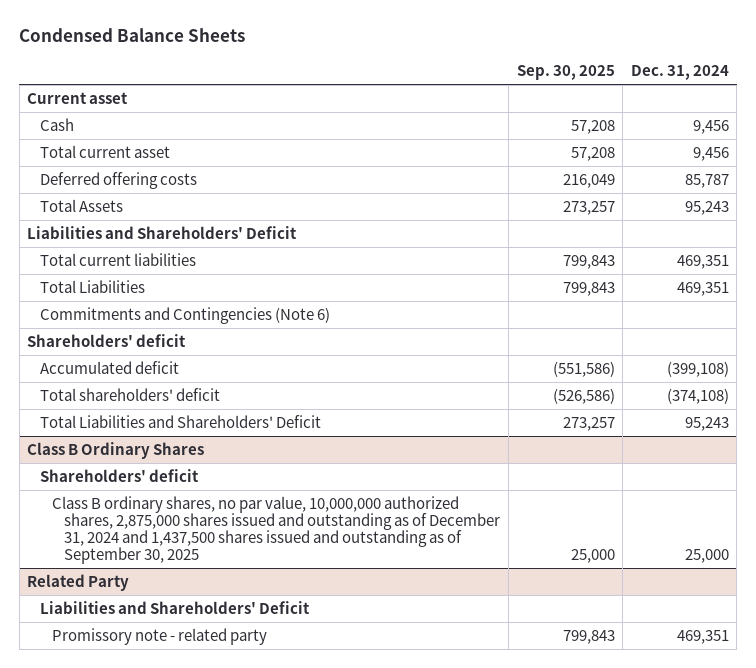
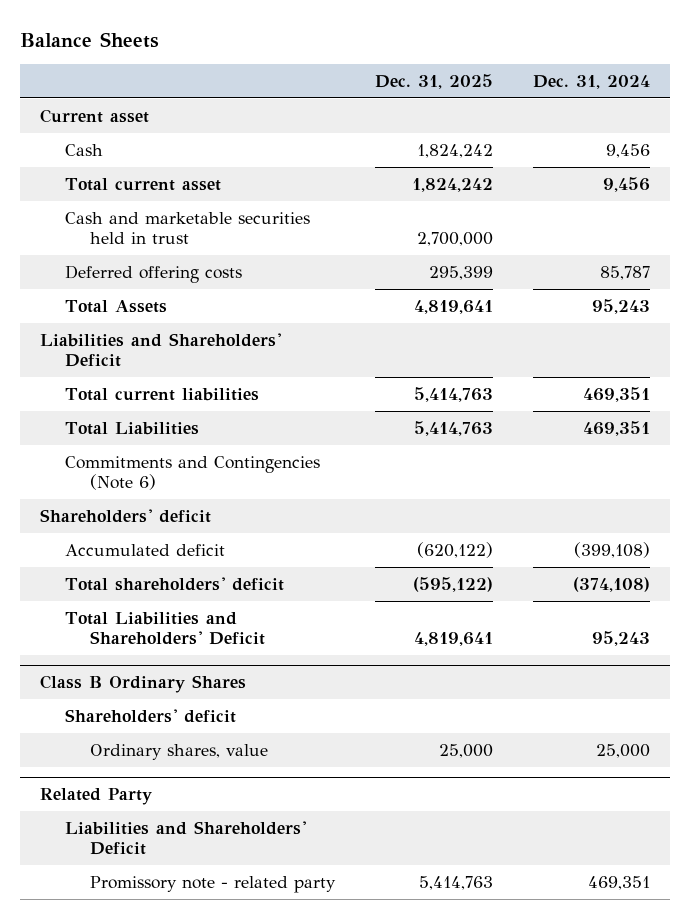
- Condensed Balance Sheets
+ Balance Sheets
- | Sep. 30, 2025 | Dec. 31, 2024
+ | Dec. 31, 2025 | Dec. 31, 2024
+ Cash and marketable securities held in trust | 2,700,000 |
@ Class B Ordinary Shares
- Class B ordinary shares, no par value, 10,000,000 authorized shares, 2,875,000 shares issued and outstanding as of December 31, 2024 and 1,437,500 shares issued and outstanding as of September 30, 2025 | 25,000 | 25,000
+ Ordinary shares, value | 25,000 | 25,000

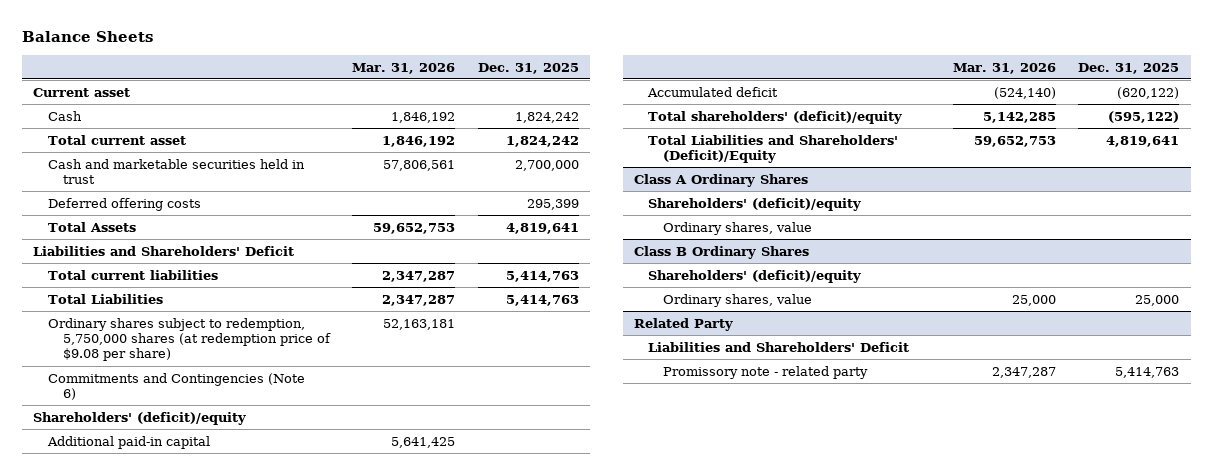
- | Dec. 31, 2025 | Dec. 31, 2024
+ | Mar. 31, 2026 | Dec. 31, 2025
+ Ordinary shares subject to redemption, 5,750,000 shares (at redemption price of $9.08 per share) | 52,163,181 |
- Shareholders' deficit
+ Shareholders' (deficit)/equity
+ Additional paid-in capital | 5,641,425 |
- Total shareholders' deficit | (595,122) | (374,108)
- Total Liabilities and Shareholders' Deficit | 4,819,641 | 95,243
+ Total shareholders' (deficit)/equity | 5,142,285 | (595,122)
+ Total Liabilities and Shareholders' (Deficit)/Equity | 59,652,753 | 4,819,641
+ Class A Ordinary Shares
+ Shareholders' (deficit)/equity
+ Ordinary shares, value
@ Class B Ordinary Shares
- Shareholders' deficit
+ Shareholders' (deficit)/equity

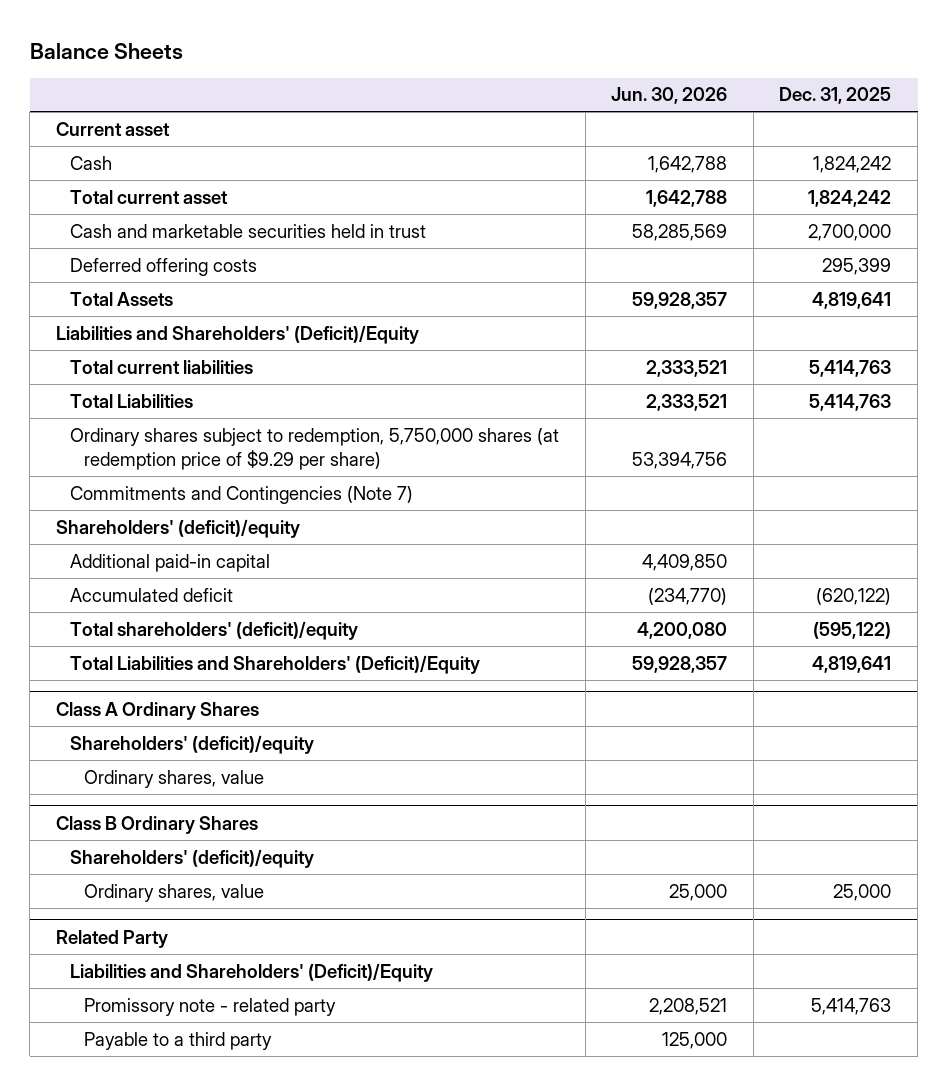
- | Mar. 31, 2026 | Dec. 31, 2025
+ | Jun. 30, 2026 | Dec. 31, 2025
- Liabilities and Shareholders' Deficit
+ Liabilities and Shareholders' (Deficit)/Equity
- Ordinary shares subject to redemption, 5,750,000 shares (at redemption price of $9.08 per share) | 52,163,181 |
- Commitments and Contingencies (Note 6)
+ Ordinary shares subject to redemption, 5,750,000 shares (at redemption price of $9.29 per share) | 53,394,756 |
+ Commitments and Contingencies (Note 7)
@ Related Party
- Liabilities and Shareholders' Deficit
+ Liabilities and Shareholders' (Deficit)/Equity
+ Payable to a third party | 125,000 |

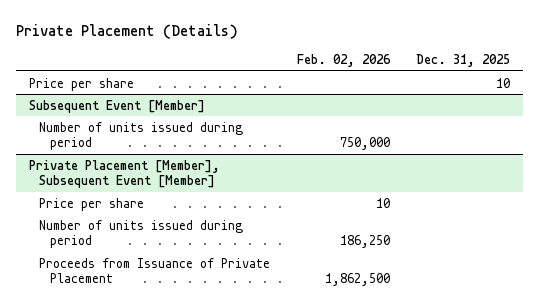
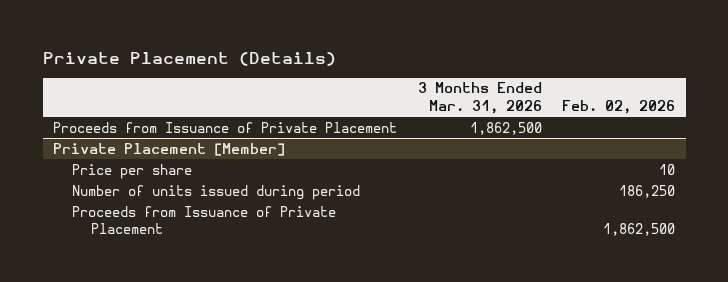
- | Feb. 02, 2026 | Dec. 31, 2025
+ | 3 Months Ended Mar. 31, 2026 | Feb. 02, 2026
- Price per share | | 10
- Subsequent Event [Member]
- Number of units issued during period | 750,000 |
- Private Placement [Member], Subsequent Event [Member]
+ Proceeds from Issuance of Private Placement | 1,862,500 |
+ Private Placement [Member]

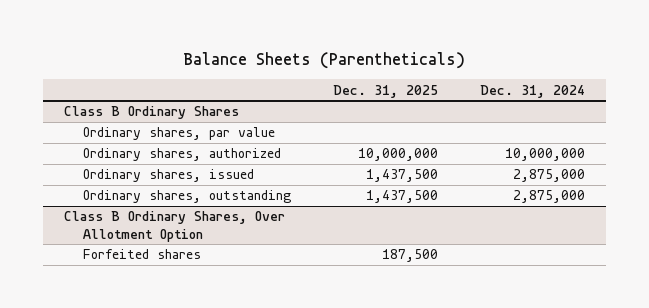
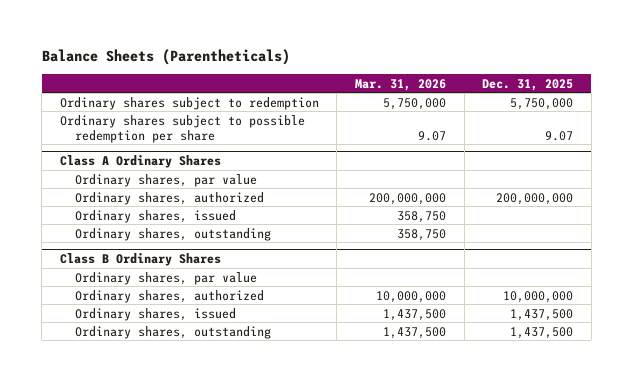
- | Dec. 31, 2025 | Dec. 31, 2024
+ | Mar. 31, 2026 | Dec. 31, 2025
+ Ordinary shares subject to redemption | 5,750,000 | 5,750,000
+ Ordinary shares subject to possible redemption per share | 9.07 | 9.07
+ Class A Ordinary Shares
+ Ordinary shares, par value
+ Ordinary shares, authorized | 200,000,000 | 200,000,000
+ Ordinary shares, issued | 358,750 |
+ Ordinary shares, outstanding | 358,750 |
- Class B Ordinary Shares, Over Allotment Option
- Forfeited shares | 187,500 |

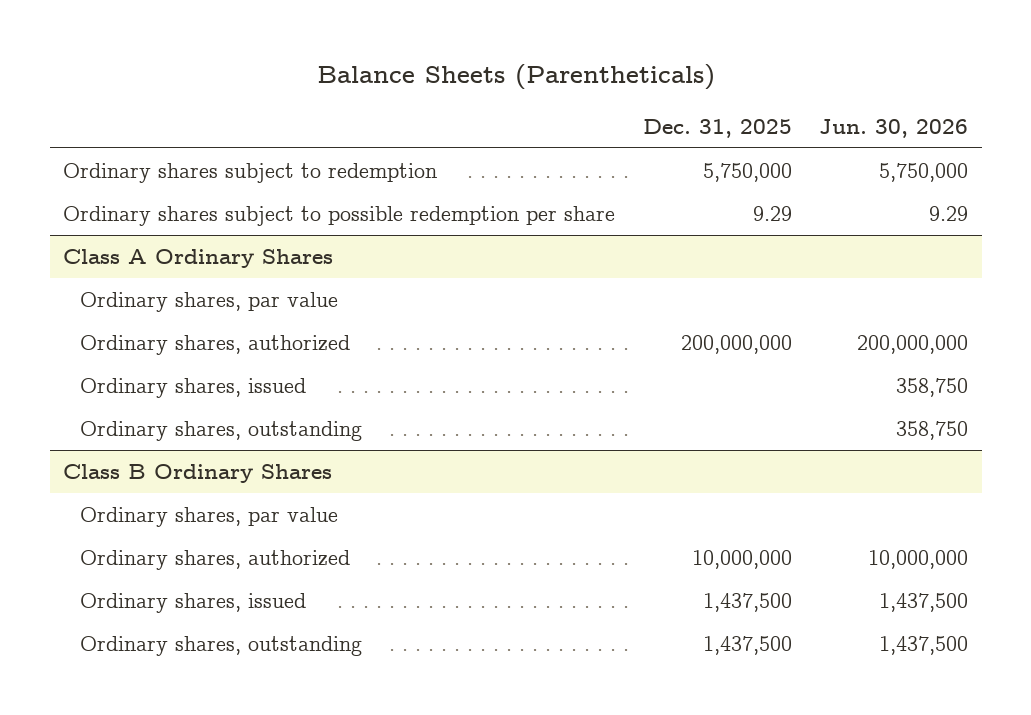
- | Mar. 31, 2026 | Dec. 31, 2025
+ | Dec. 31, 2025 | Jun. 30, 2026
- Ordinary shares subject to possible redemption per share | 9.07 | 9.07
+ Ordinary shares subject to possible redemption per share | 9.29 | 9.29

